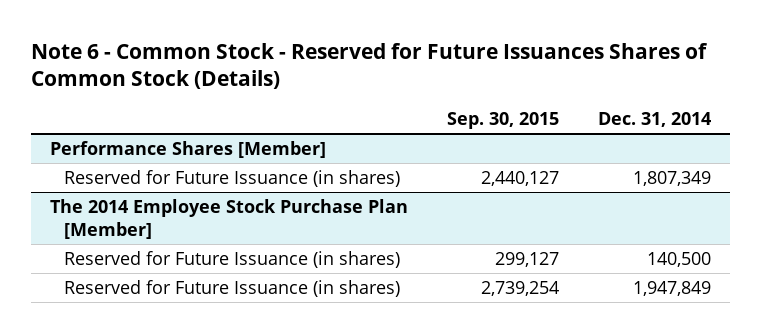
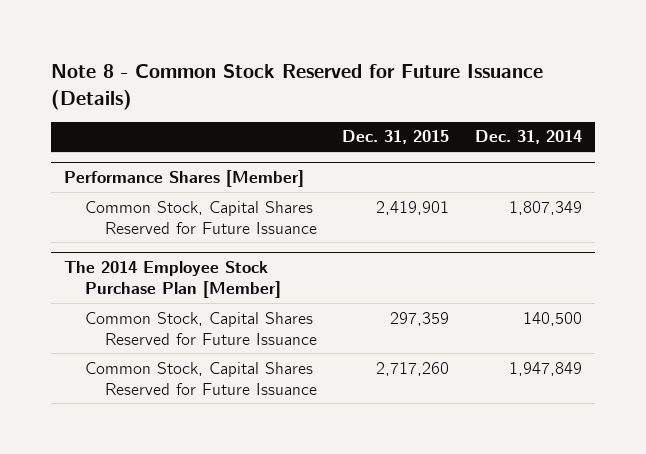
- Note 6 - Common Stock - Reserved for Future Issuances Shares of Common Stock (Details)
+ Note 8 - Common Stock Reserved for Future Issuance (Details)
- | Sep. 30, 2015 | Dec. 31, 2014
+ | Dec. 31, 2015 | Dec. 31, 2014
@ Performance Shares [Member]
- Reserved for Future Issuance (in shares) | 2,440,127 | 1,807,349
+ Common Stock, Capital Shares Reserved for Future Issuance | 2,419,901 | 1,807,349
@ The 2014 Employee Stock Purchase Plan [Member]
- Reserved for Future Issuance (in shares) | 299,127 | 140,500
- Reserved for Future Issuance (in shares) | 2,739,254 | 1,947,849
+ Common Stock, Capital Shares Reserved for Future Issuance | 297,359 | 140,500
+ Common Stock, Capital Shares Reserved for Future Issuance | 2,717,260 | 1,947,849

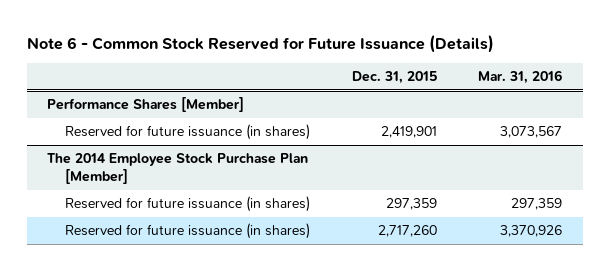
- Note 8 - Common Stock Reserved for Future Issuance (Details)
+ Note 6 - Common Stock Reserved for Future Issuance (Details)
- | Dec. 31, 2015 | Dec. 31, 2014
+ | Dec. 31, 2015 | Mar. 31, 2016
@ Performance Shares [Member]
- Common Stock, Capital Shares Reserved for Future Issuance | 2,419,901 | 1,807,349
+ Reserved for future issuance (in shares) | 2,419,901 | 3,073,567
@ The 2014 Employee Stock Purchase Plan [Member]
- Common Stock, Capital Shares Reserved for Future Issuance | 297,359 | 140,500
- Common Stock, Capital Shares Reserved for Future Issuance | 2,717,260 | 1,947,849
+ Reserved for future issuance (in shares) | 297,359 | 297,359
+ Reserved for future issuance (in shares) | 2,717,260 | 3,370,926

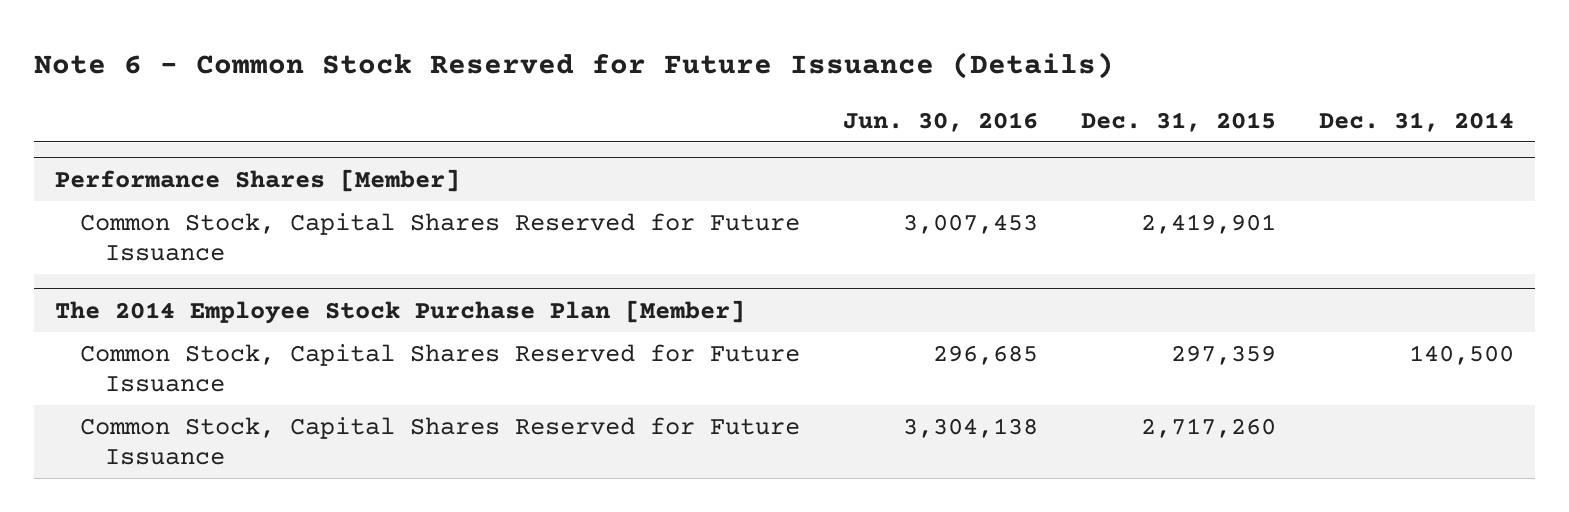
- | Dec. 31, 2015 | Mar. 31, 2016
+ | Jun. 30, 2016 | Dec. 31, 2015 | Dec. 31, 2014
@ Performance Shares [Member]
- Reserved for future issuance (in shares) | 2,419,901 | 3,073,567
+ Common Stock, Capital Shares Reserved for Future Issuance | 3,007,453 | 2,419,901 |
@ The 2014 Employee Stock Purchase Plan [Member]
- Reserved for future issuance (in shares) | 297,359 | 297,359
- Reserved for future issuance (in shares) | 2,717,260 | 3,370,926
+ Common Stock, Capital Shares Reserved for Future Issuance | 296,685 | 297,359 | 140,500
+ Common Stock, Capital Shares Reserved for Future Issuance | 3,304,138 | 2,717,260 |

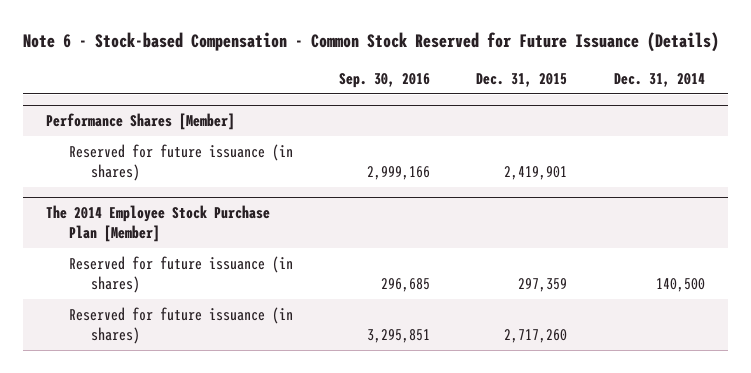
- Note 6 - Common Stock Reserved for Future Issuance (Details)
+ Note 6 - Stock-based Compensation - Common Stock Reserved for Future Issuance (Details)
- | Jun. 30, 2016 | Dec. 31, 2015 | Dec. 31, 2014
+ | Sep. 30, 2016 | Dec. 31, 2015 | Dec. 31, 2014
@ Performance Shares [Member]
- Common Stock, Capital Shares Reserved for Future Issuance | 3,007,453 | 2,419,901 |
+ Reserved for future issuance (in shares) | 2,999,166 | 2,419,901 |
@ The 2014 Employee Stock Purchase Plan [Member]
- Common Stock, Capital Shares Reserved for Future Issuance | 296,685 | 297,359 | 140,500
- Common Stock, Capital Shares Reserved for Future Issuance | 3,304,138 | 2,717,260 |
+ Reserved for future issuance (in shares) | 296,685 | 297,359 | 140,500
+ Reserved for future issuance (in shares) | 3,295,851 | 2,717,260 |

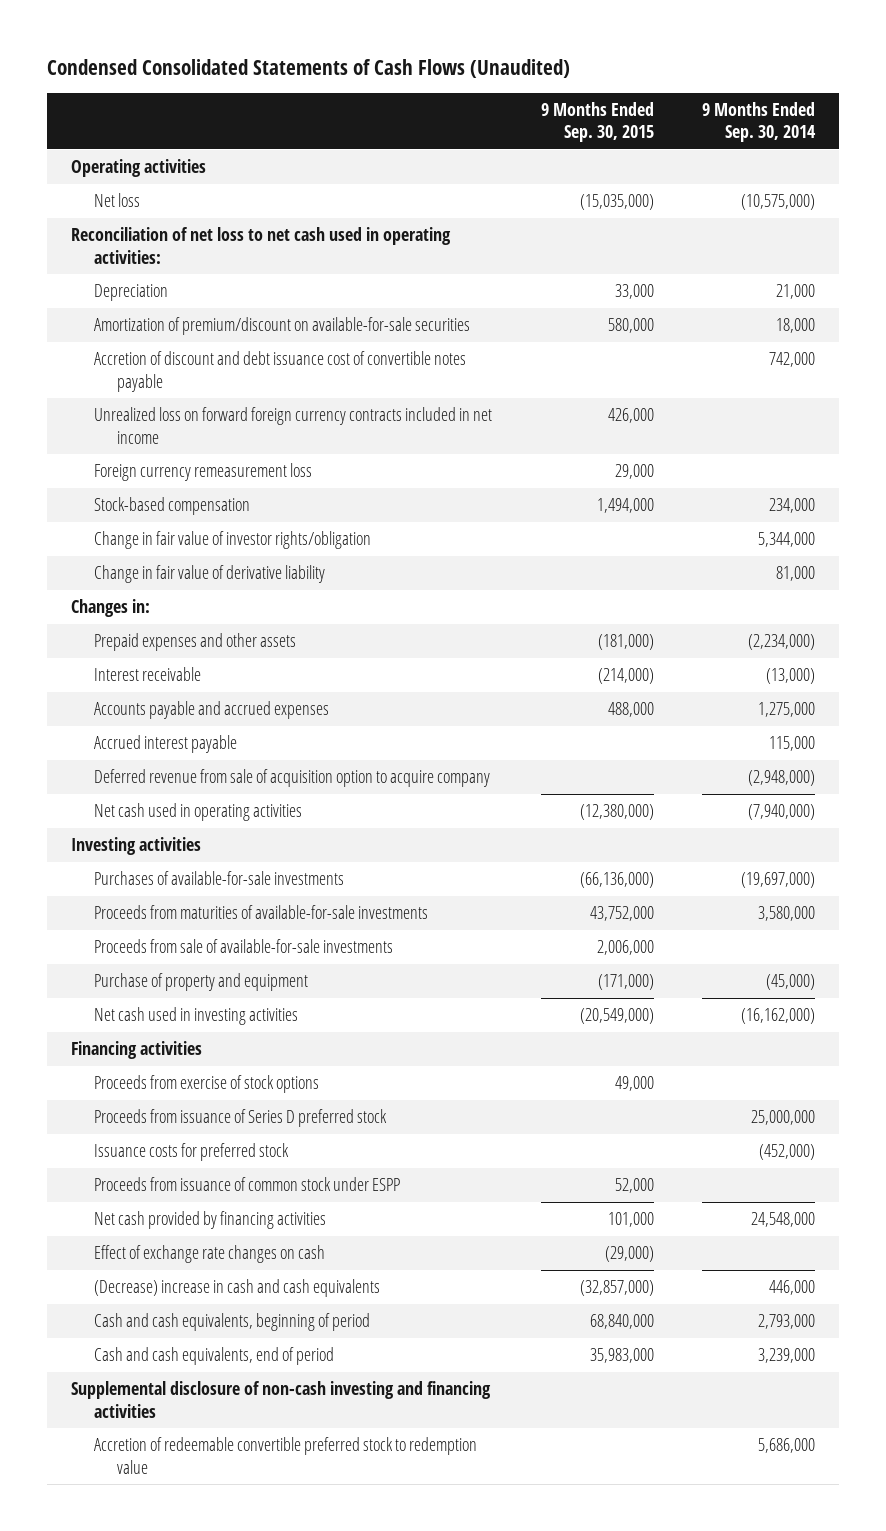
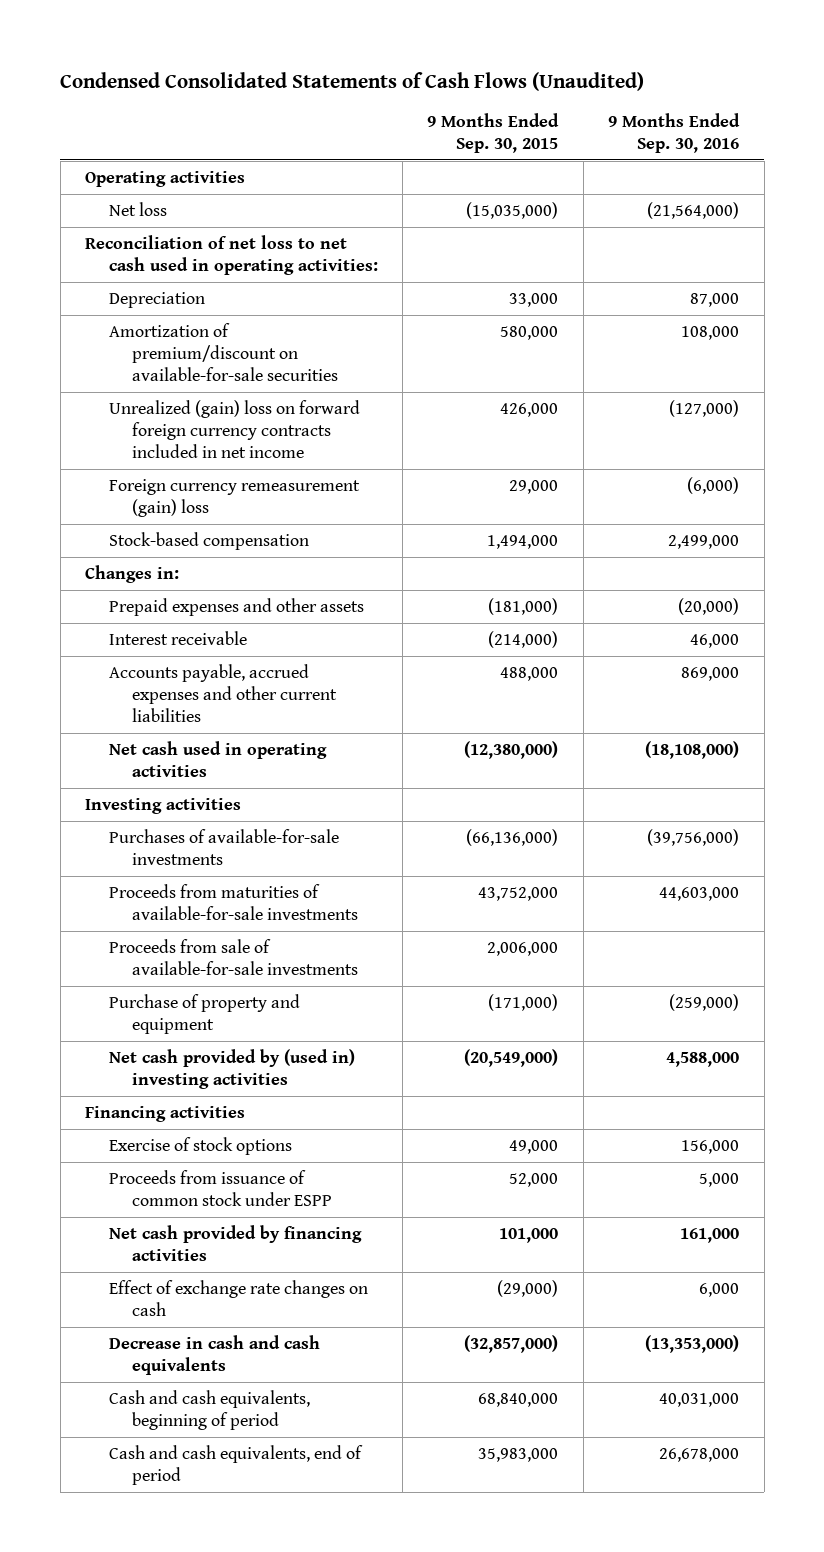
- | 9 Months Ended Sep. 30, 2015 | 9 Months Ended Sep. 30, 2014
+ | 9 Months Ended Sep. 30, 2015 | 9 Months Ended Sep. 30, 2016
- Accretion of discount and debt issuance cost of convertible notes payable | | 742,000
- Unrealized loss on forward foreign currency contracts included in net income | 426,000 |
- Foreign currency remeasurement loss | 29,000 |
+ Unrealized (gain) loss on forward foreign currency contracts included in net income | 426,000 | (127,000)
+ Foreign currency remeasurement (gain) loss | 29,000 | (6,000)
- Change in fair value of investor rights/obligation | | 5,344,000
- Change in fair value of derivative liability | | 81,000
- Accounts payable and accrued expenses | 488,000 | 1,275,000
- Accrued interest payable | | 115,000
- Deferred revenue from sale of acquisition option to acquire company | | (2,948,000)
+ Accounts payable, accrued expenses and other current liabilities | 488,000 | 869,000
- Net cash used in investing activities | (20,549,000) | (16,162,000)
+ Net cash provided by (used in) investing activities | (20,549,000) | 4,588,000
- Proceeds from exercise of stock options | 49,000 |
- Proceeds from issuance of Series D preferred stock | | 25,000,000
- Issuance costs for preferred stock | | (452,000)
+ Exercise of stock options | 49,000 | 156,000
- (Decrease) increase in cash and cash equivalents | (32,857,000) | 446,000
+ Decrease in cash and cash equivalents | (32,857,000) | (13,353,000)
- Supplemental disclosure of non-cash investing and financing activities
- Accretion of redeemable convertible preferred stock to redemption value | | 5,686,000

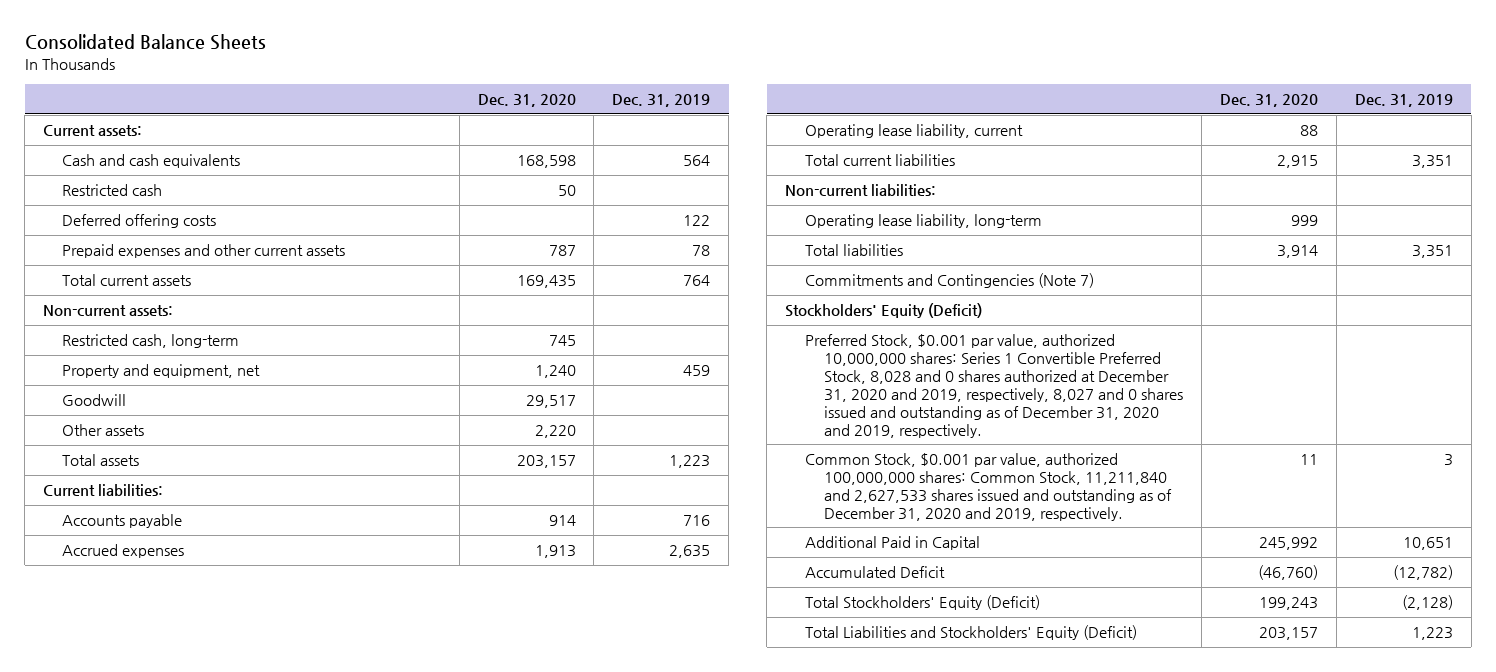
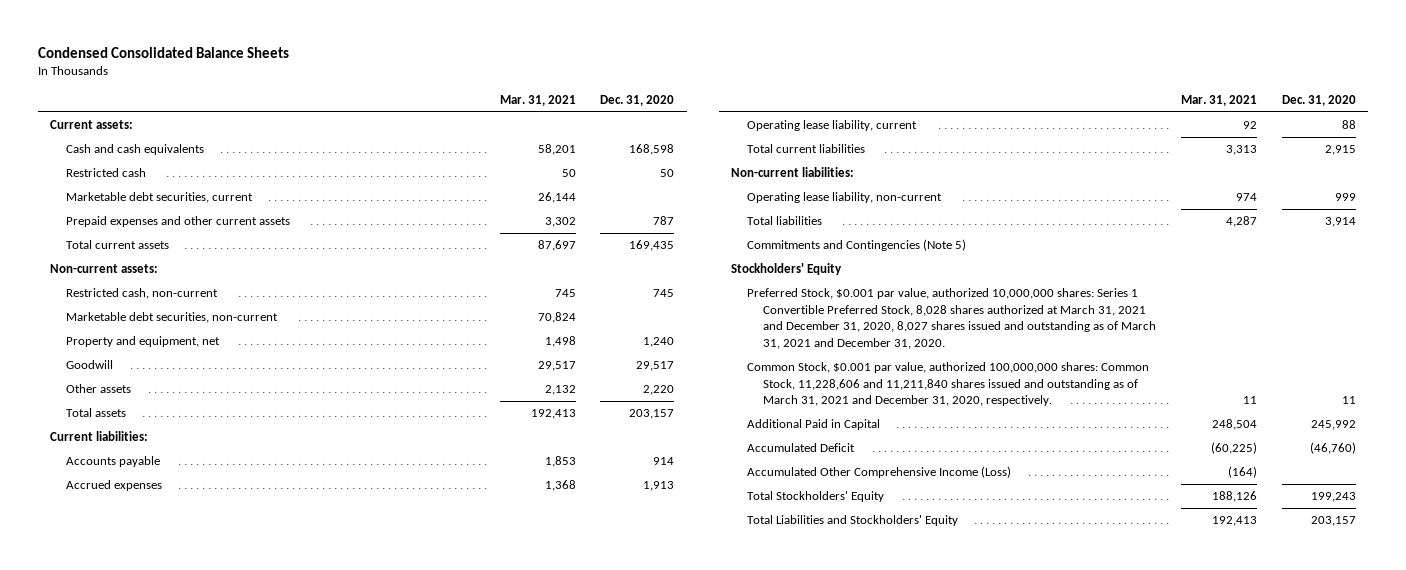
- Consolidated Balance Sheets
+ Condensed Consolidated Balance Sheets
- | Dec. 31, 2020 | Dec. 31, 2019
+ | Mar. 31, 2021 | Dec. 31, 2020
- Deferred offering costs | | 122
+ Marketable debt securities, current | 26,144 |
- Restricted cash, long-term | 745 |
+ Restricted cash, non-current | 745 | 745
+ Marketable debt securities, non-current | 70,824 |
- Operating lease liability, long-term | 999 |
+ Operating lease liability, non-current | 974 | 999
- Commitments and Contingencies (Note 7)
- Stockholders' Equity (Deficit)
- Preferred Stock, $0.001 par value, authorized 10,000,000 shares: Series 1 Convertible Preferred Stock, 8,028 and 0 shares authorized at December 31, 2020 and 2019, respectively, 8,027 and 0 shares issued and outstanding as of December 31, 2020 and 2019, respectively.
- Common Stock, $0.001 par value, authorized 100,000,000 shares: Common Stock, 11,211,840 and 2,627,533 shares issued and outstanding as of December 31, 2020 and 2019, respectively. | 11 | 3
+ Commitments and Contingencies (Note 5)
+ Stockholders' Equity
+ Preferred Stock, $0.001 par value, authorized 10,000,000 shares: Series 1 Convertible Preferred Stock, 8,028 shares authorized at March 31, 2021 and December 31, 2020, 8,027 shares issued and outstanding as of March 31, 2021 and December 31, 2020.
+ Common Stock, $0.001 par value, authorized 100,000,000 shares: Common Stock, 11,228,606 and 11,211,840 shares issued and outstanding as of March 31, 2021 and December 31, 2020, respectively. | 11 | 11
- Total Stockholders' Equity (Deficit) | 199,243 | (2,128)
- Total Liabilities and Stockholders' Equity (Deficit) | 203,157 | 1,223
+ Accumulated Other Comprehensive Income (Loss) | (164) |
+ Total Stockholders' Equity | 188,126 | 199,243
+ Total Liabilities and Stockholders' Equity | 192,413 | 203,157

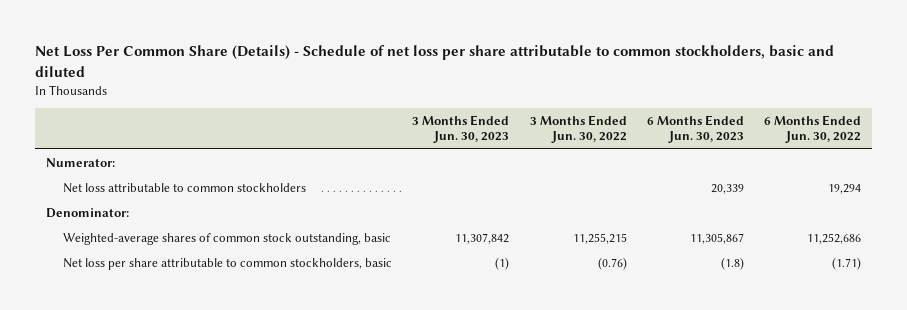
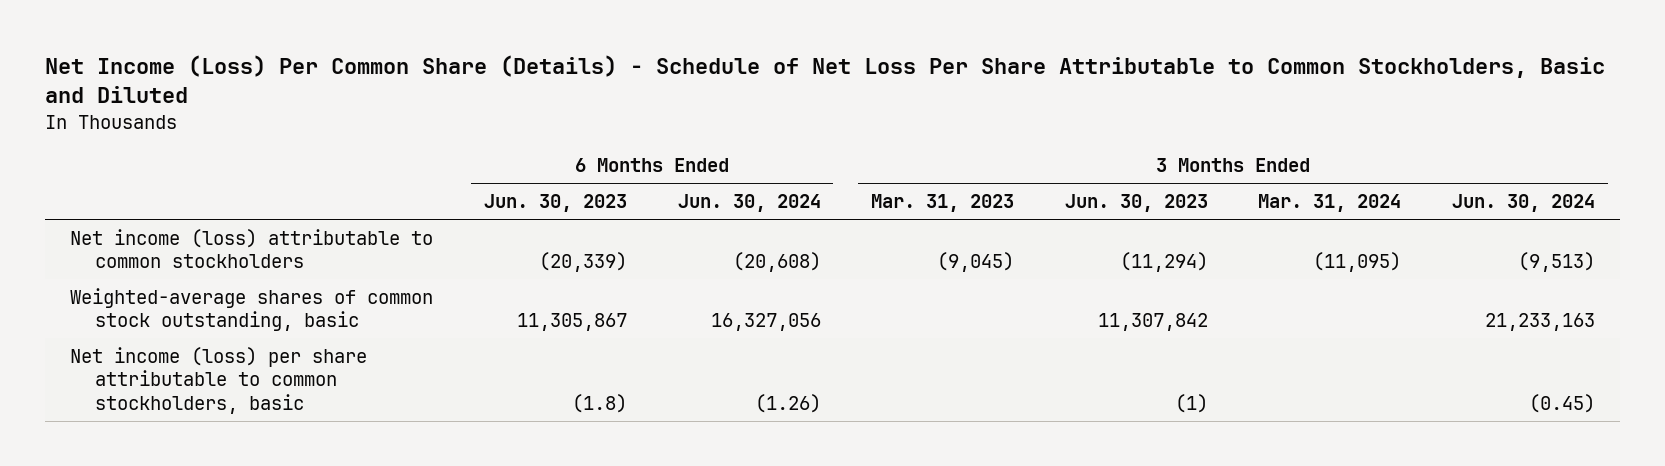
- Net Loss Per Common Share (Details) - Schedule of net loss per share attributable to common stockholders, basic and diluted
+ Net Income (Loss) Per Common Share (Details) - Schedule of Net Loss Per Share Attributable to Common Stockholders, Basic and Diluted
- | 3 Months Ended Jun. 30, 2023 | 3 Months Ended Jun. 30, 2022 | 6 Months Ended Jun. 30, 2023 | 6 Months Ended Jun. 30, 2022
+ | 6 Months Ended Jun. 30, 2023 | 6 Months Ended Jun. 30, 2024 | 3 Months Ended Mar. 31, 2023 | 3 Months Ended Jun. 30, 2023 | 3 Months Ended Mar. 31, 2024 | 3 Months Ended Jun. 30, 2024
- Numerator:
- Net loss attributable to common stockholders | | | 20,339 | 19,294
- Denominator:
+ Net income (loss) attributable to common stockholders | (20,339) | (20,608) | (9,045) | (11,294) | (11,095) | (9,513)
- Net loss per share attributable to common stockholders, basic | (1) | (0.76) | (1.8) | (1.71)
+ Net income (loss) per share attributable to common stockholders, basic | (1.8) | (1.26) | | (1) | | (0.45)

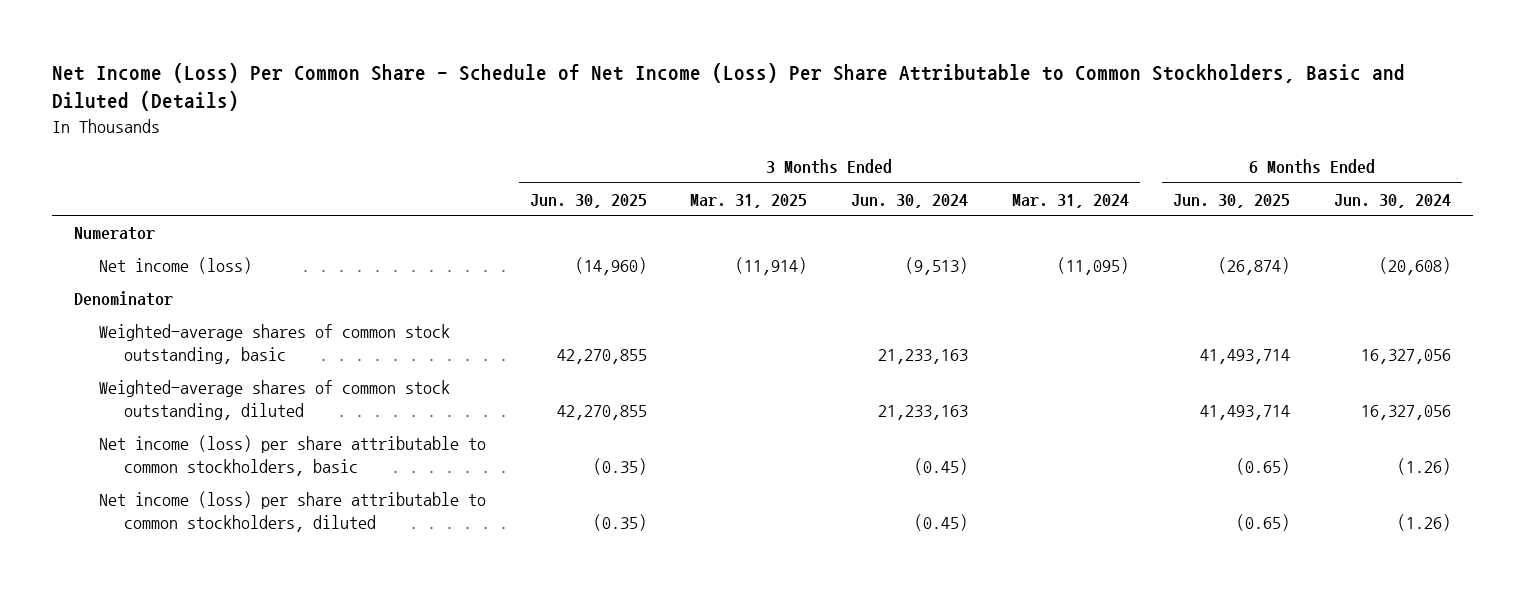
- Net Income (Loss) Per Common Share (Details) - Schedule of Net Loss Per Share Attributable to Common Stockholders, Basic and Diluted
+ Net Income (Loss) Per Common Share - Schedule of Net Income (Loss) Per Share Attributable to Common Stockholders, Basic and Diluted (Details)
- | 6 Months Ended Jun. 30, 2023 | 6 Months Ended Jun. 30, 2024 | 3 Months Ended Mar. 31, 2023 | 3 Months Ended Jun. 30, 2023 | 3 Months Ended Mar. 31, 2024 | 3 Months Ended Jun. 30, 2024
+ | 3 Months Ended Jun. 30, 2025 | 3 Months Ended Mar. 31, 2025 | 3 Months Ended Jun. 30, 2024 | 3 Months Ended Mar. 31, 2024 | 6 Months Ended Jun. 30, 2025 | 6 Months Ended Jun. 30, 2024
- Net income (loss) attributable to common stockholders | (20,339) | (20,608) | (9,045) | (11,294) | (11,095) | (9,513)
+ Numerator
+ Net income (loss) | (14,960) | (11,914) | (9,513) | (11,095) | (26,874) | (20,608)
+ Denominator
+ Weighted-average shares of common stock outstanding, diluted | 42,270,855 | | 21,233,163 | | 41,493,714 | 16,327,056
+ Net income (loss) per share attributable to common stockholders, diluted | (0.35) | | (0.45) | | (0.65) | (1.26)

